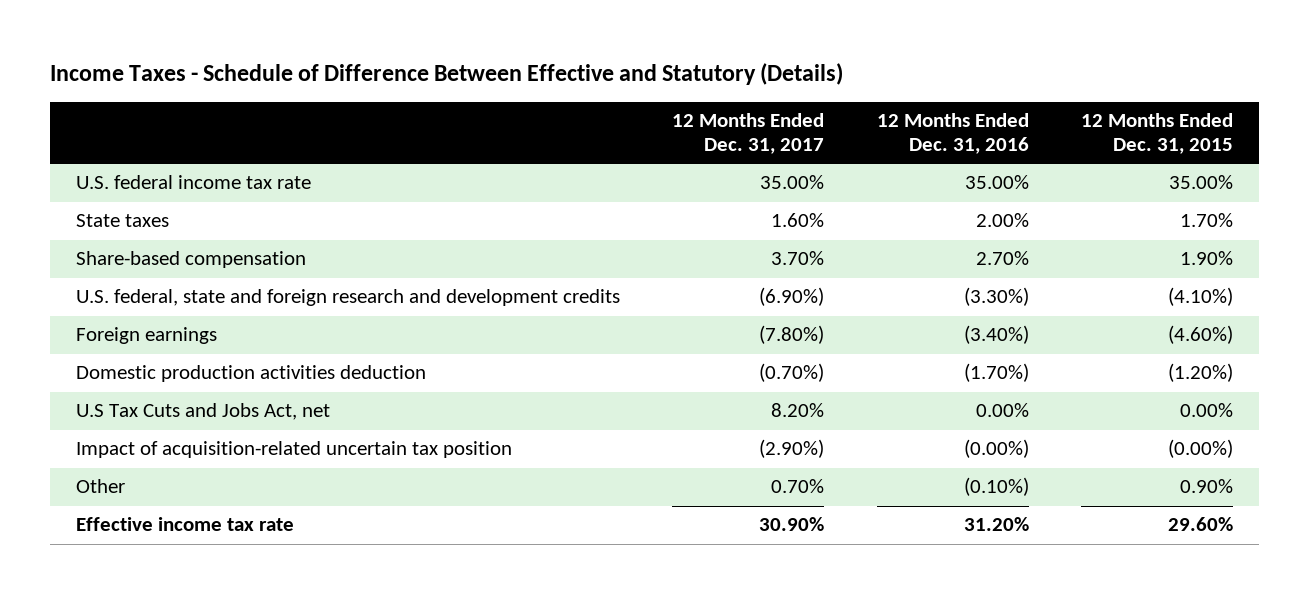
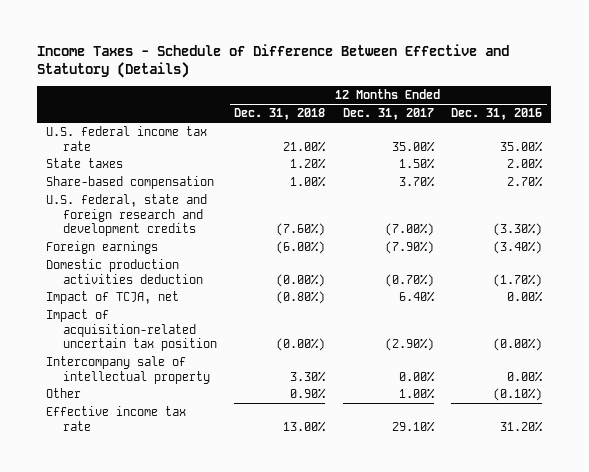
- | 12 Months Ended Dec. 31, 2017 | 12 Months Ended Dec. 31, 2016 | 12 Months Ended Dec. 31, 2015
+ | 12 Months Ended Dec. 31, 2018 | 12 Months Ended Dec. 31, 2017 | 12 Months Ended Dec. 31, 2016
- State taxes | 1.60% | 2.00% | 1.70%
+ State taxes | 1.20% | 1.50% | 2.00%
- U.S. federal, state and foreign research and development credits | (6.90%) | (3.30%) | (4.10%)
- Foreign earnings | (7.80%) | (3.40%) | (4.60%)
+ U.S. federal, state and foreign research and development credits | (7.60%) | (7.00%) | (3.30%)
+ Foreign earnings | (6.00%) | (7.90%) | (3.40%)
- U.S Tax Cuts and Jobs Act, net | 8.20% | 0.00% | 0.00%
+ Impact of TCJA, net | (0.80%) | 6.40% | 0.00%
- Other | 0.70% | (0.10%) | 0.90%
- Effective income tax rate | 30.90% | 31.20% | 29.60%
+ Intercompany sale of intellectual property | 3.30% | 0.00% | 0.00%
+ Other | 0.90% | 1.00% | (0.10%)
+ Effective income tax rate | 13.00% | 29.10% | 31.20%

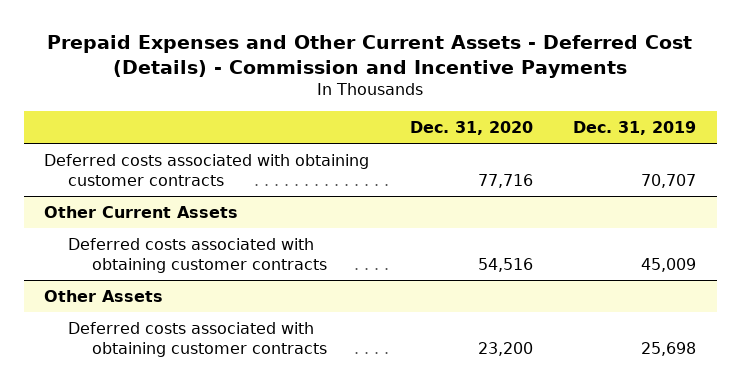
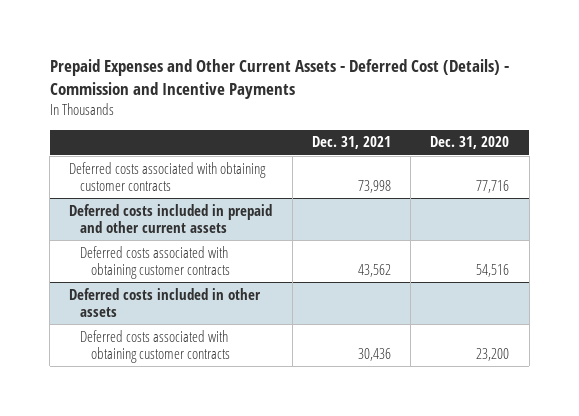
- | Dec. 31, 2020 | Dec. 31, 2019
+ | Dec. 31, 2021 | Dec. 31, 2020
- Other Current Assets
+ Deferred costs included in prepaid and other current assets
- Other Assets
+ Deferred costs included in other assets

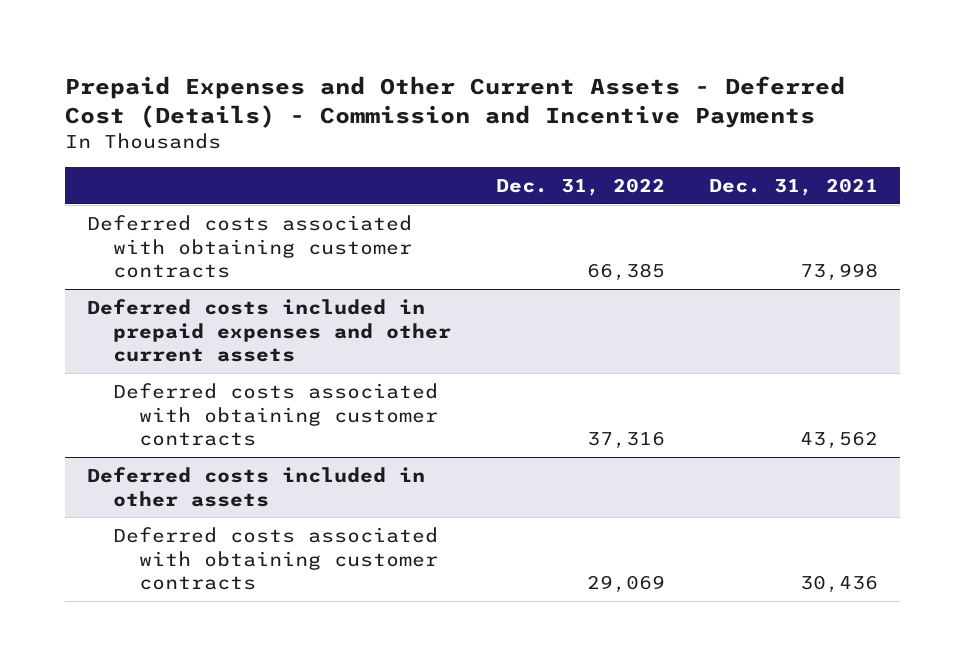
- | Dec. 31, 2021 | Dec. 31, 2020
+ | Dec. 31, 2022 | Dec. 31, 2021
- Deferred costs included in prepaid and other current assets
+ Deferred costs included in prepaid expenses and other current assets

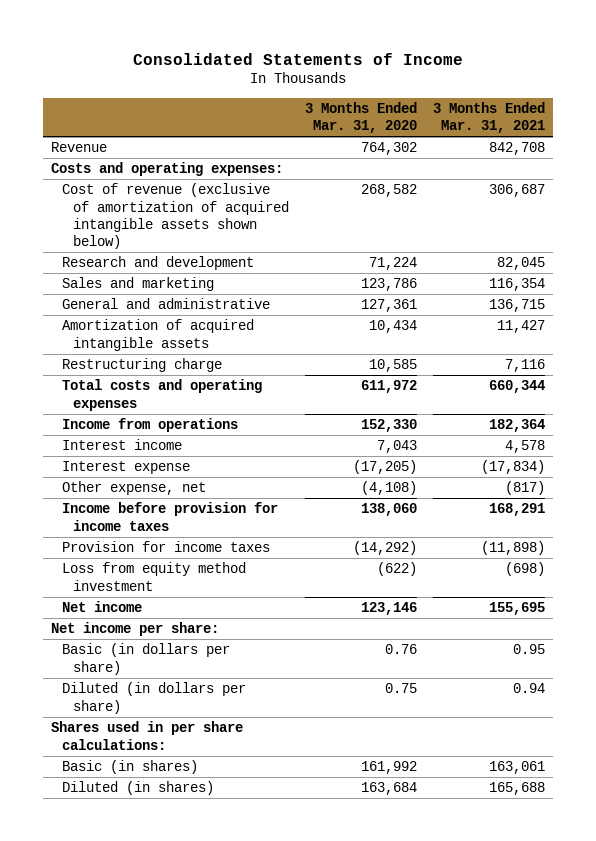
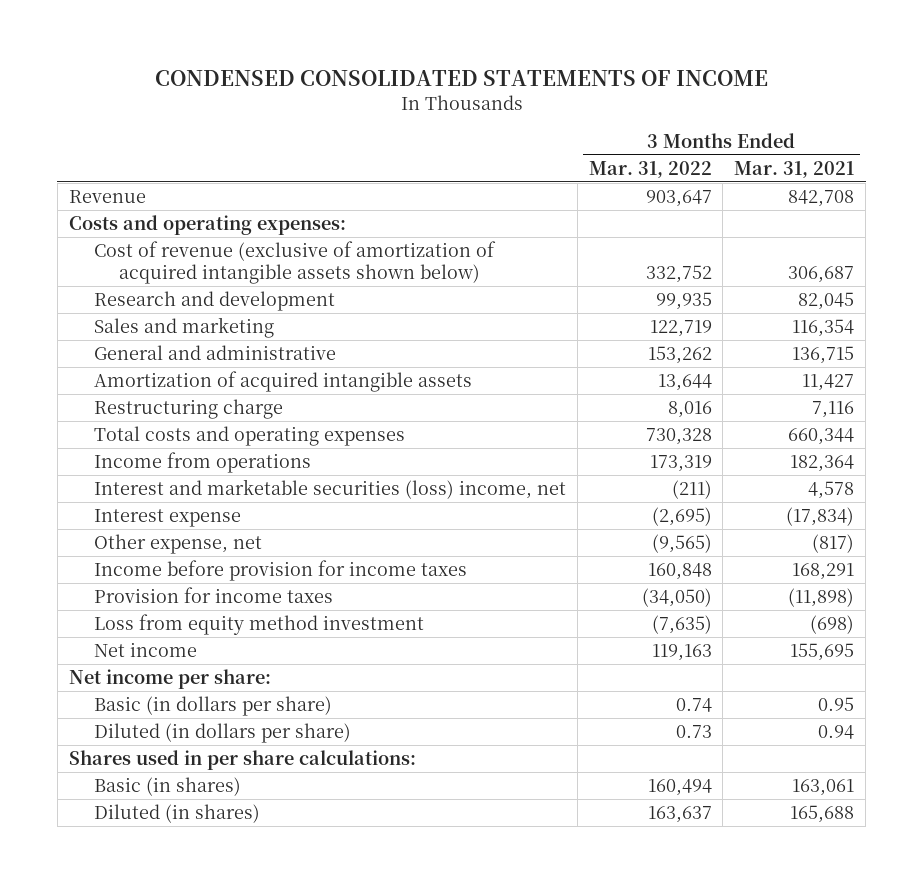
- Consolidated Statements of Income
+ CONDENSED CONSOLIDATED STATEMENTS OF INCOME
- | 3 Months Ended Mar. 31, 2020 | 3 Months Ended Mar. 31, 2021
+ | 3 Months Ended Mar. 31, 2022 | 3 Months Ended Mar. 31, 2021
- Interest income | 7,043 | 4,578
+ Interest and marketable securities (loss) income, net | (211) | 4,578

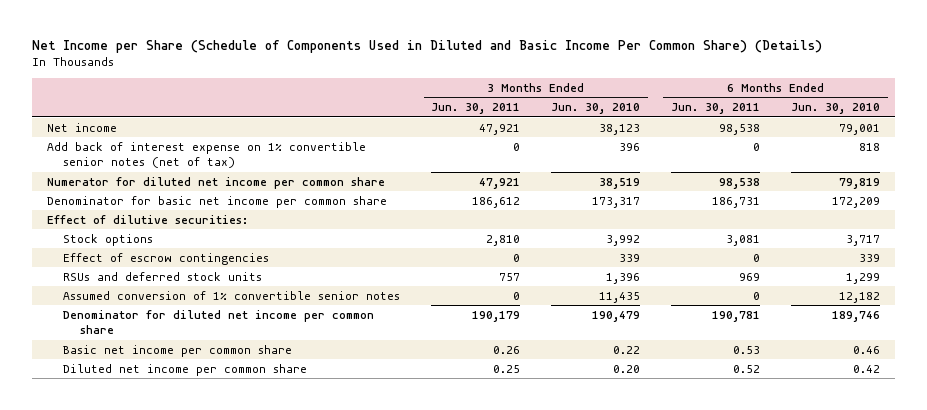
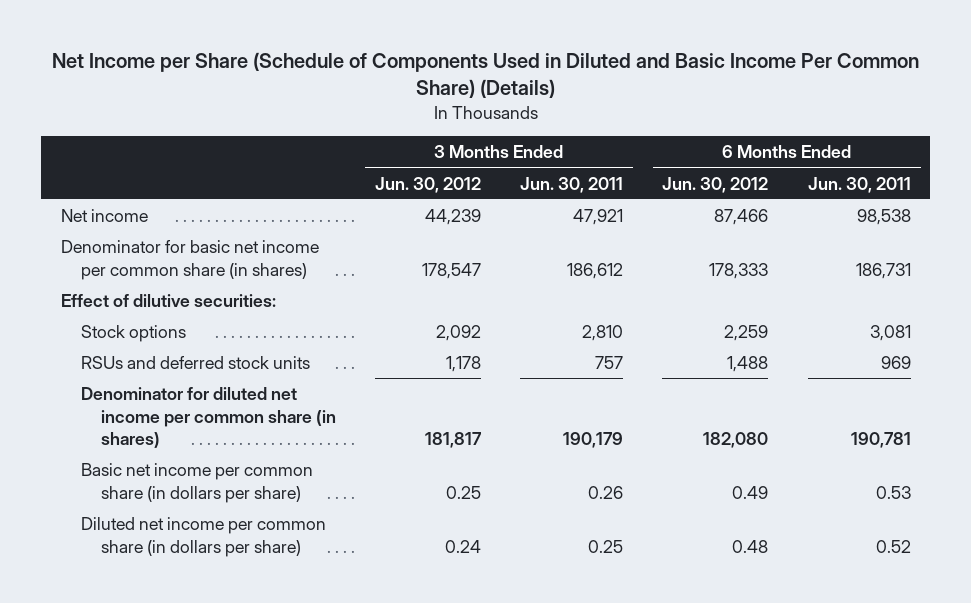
- | 3 Months Ended Jun. 30, 2011 | 3 Months Ended Jun. 30, 2010 | 6 Months Ended Jun. 30, 2011 | 6 Months Ended Jun. 30, 2010
+ | 3 Months Ended Jun. 30, 2012 | 3 Months Ended Jun. 30, 2011 | 6 Months Ended Jun. 30, 2012 | 6 Months Ended Jun. 30, 2011
- Add back of interest expense on 1% convertible senior notes (net of tax) | 0 | 396 | 0 | 818
- Numerator for diluted net income per common share | 47,921 | 38,519 | 98,538 | 79,819
- Denominator for basic net income per common share | 186,612 | 173,317 | 186,731 | 172,209
+ Denominator for basic net income per common share (in shares) | 178,547 | 186,612 | 178,333 | 186,731
- Effect of escrow contingencies | 0 | 339 | 0 | 339
- Assumed conversion of 1% convertible senior notes | 0 | 11,435 | 0 | 12,182
- Denominator for diluted net income per common share | 190,179 | 190,479 | 190,781 | 189,746
- Basic net income per common share | 0.26 | 0.22 | 0.53 | 0.46
- Diluted net income per common share | 0.25 | 0.20 | 0.52 | 0.42
+ Denominator for diluted net income per common share (in shares) | 181,817 | 190,179 | 182,080 | 190,781
+ Basic net income per common share (in dollars per share) | 0.25 | 0.26 | 0.49 | 0.53
+ Diluted net income per common share (in dollars per share) | 0.24 | 0.25 | 0.48 | 0.52

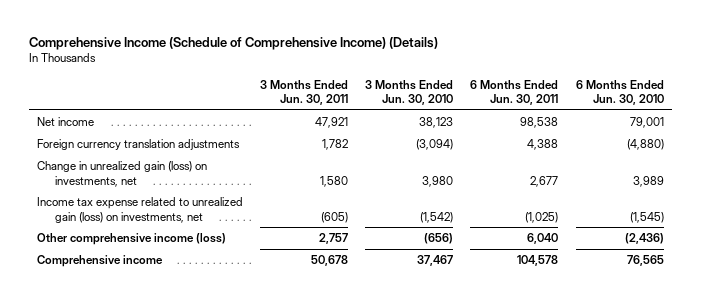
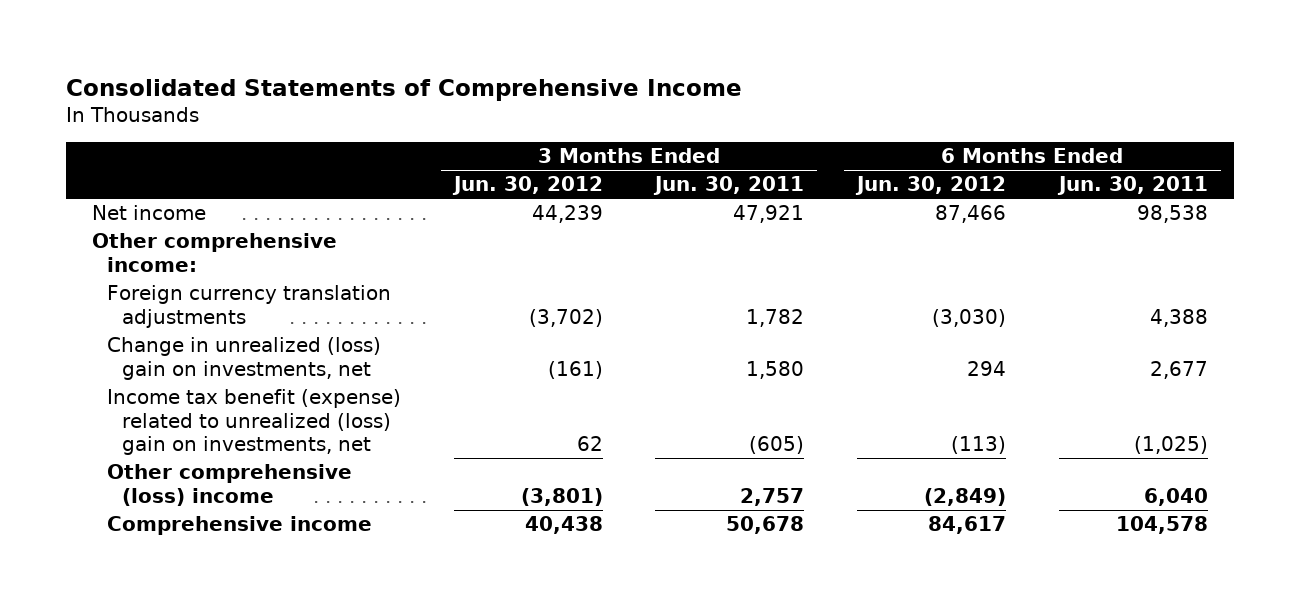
- Comprehensive Income (Schedule of Comprehensive Income) (Details)
+ Consolidated Statements of Comprehensive Income
- | 3 Months Ended Jun. 30, 2011 | 3 Months Ended Jun. 30, 2010 | 6 Months Ended Jun. 30, 2011 | 6 Months Ended Jun. 30, 2010
+ | 3 Months Ended Jun. 30, 2012 | 3 Months Ended Jun. 30, 2011 | 6 Months Ended Jun. 30, 2012 | 6 Months Ended Jun. 30, 2011
+ Other comprehensive income:
- Change in unrealized gain (loss) on investments, net | 1,580 | 3,980 | 2,677 | 3,989
- Income tax expense related to unrealized gain (loss) on investments, net | (605) | (1,542) | (1,025) | (1,545)
- Other comprehensive income (loss) | 2,757 | (656) | 6,040 | (2,436)
+ Change in unrealized (loss) gain on investments, net | (161) | 1,580 | 294 | 2,677
+ Income tax benefit (expense) related to unrealized (loss) gain on investments, net | 62 | (605) | (113) | (1,025)
+ Other comprehensive (loss) income | (3,801) | 2,757 | (2,849) | 6,040

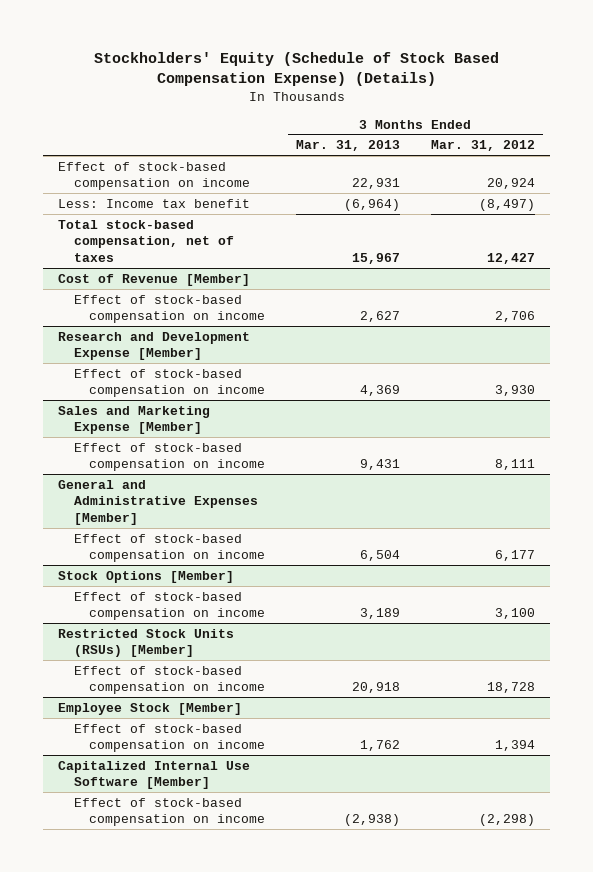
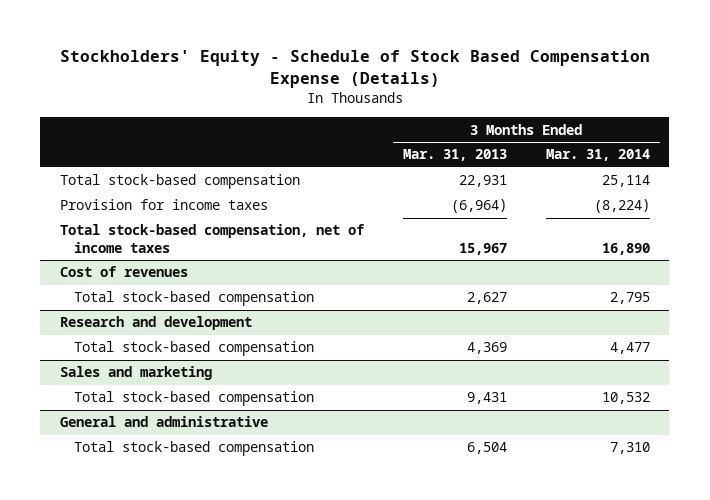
- Stockholders' Equity (Schedule of Stock Based Compensation Expense) (Details)
+ Stockholders' Equity - Schedule of Stock Based Compensation Expense (Details)
- | 3 Months Ended Mar. 31, 2013 | 3 Months Ended Mar. 31, 2012
+ | 3 Months Ended Mar. 31, 2013 | 3 Months Ended Mar. 31, 2014
- Effect of stock-based compensation on income | 22,931 | 20,924
- Less: Income tax benefit | (6,964) | (8,497)
- Total stock-based compensation, net of taxes | 15,967 | 12,427
- Cost of Revenue [Member]
- Effect of stock-based compensation on income | 2,627 | 2,706
- Research and Development Expense [Member]
- Effect of stock-based compensation on income | 4,369 | 3,930
- Sales and Marketing Expense [Member]
- Effect of stock-based compensation on income | 9,431 | 8,111
- General and Administrative Expenses [Member]
- Effect of stock-based compensation on income | 6,504 | 6,177
- Stock Options [Member]
- Effect of stock-based compensation on income | 3,189 | 3,100
- Restricted Stock Units (RSUs) [Member]
- Effect of stock-based compensation on income | 20,918 | 18,728
- Employee Stock [Member]
- Effect of stock-based compensation on income | 1,762 | 1,394
- Capitalized Internal Use Software [Member]
- Effect of stock-based compensation on income | (2,938) | (2,298)
+ Total stock-based compensation | 22,931 | 25,114
+ Provision for income taxes | (6,964) | (8,224)
+ Total stock-based compensation, net of income taxes | 15,967 | 16,890
+ Cost of revenues
+ Total stock-based compensation | 2,627 | 2,795
+ Research and development
+ Total stock-based compensation | 4,369 | 4,477
+ Sales and marketing
+ Total stock-based compensation | 9,431 | 10,532
+ General and administrative
+ Total stock-based compensation | 6,504 | 7,310

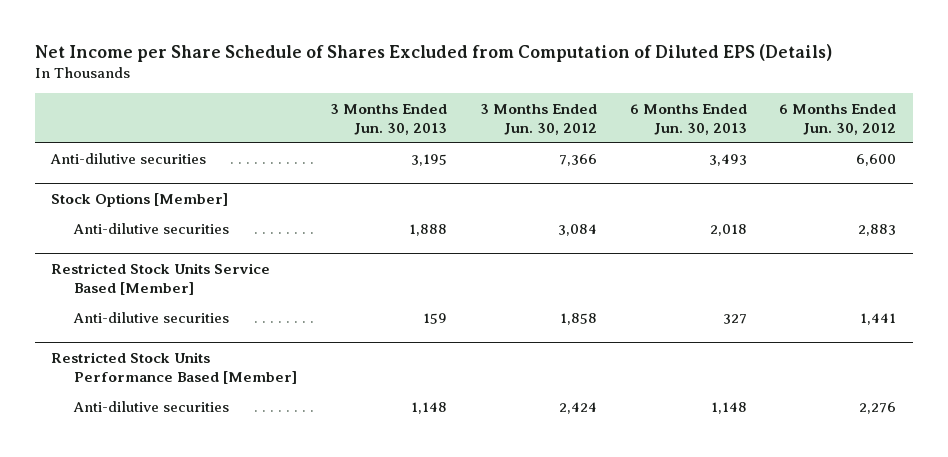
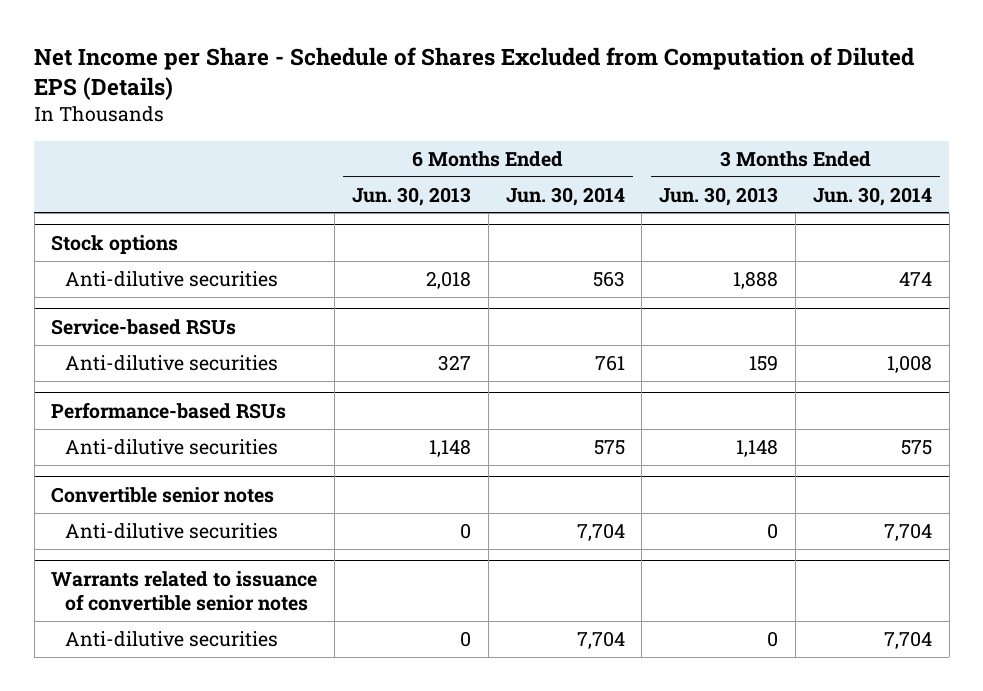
- Net Income per Share Schedule of Shares Excluded from Computation of Diluted EPS (Details)
+ Net Income per Share - Schedule of Shares Excluded from Computation of Diluted EPS (Details)
- | 3 Months Ended Jun. 30, 2013 | 3 Months Ended Jun. 30, 2012 | 6 Months Ended Jun. 30, 2013 | 6 Months Ended Jun. 30, 2012
+ | 6 Months Ended Jun. 30, 2013 | 6 Months Ended Jun. 30, 2014 | 3 Months Ended Jun. 30, 2013 | 3 Months Ended Jun. 30, 2014
- Anti-dilutive securities | 3,195 | 7,366 | 3,493 | 6,600
- Stock Options [Member]
+ Stock options
- Restricted Stock Units Service Based [Member]
+ Service-based RSUs
- Restricted Stock Units Performance Based [Member]
+ Performance-based RSUs
+ Convertible senior notes
+ Anti-dilutive securities | 0 | 7,704 | 0 | 7,704
+ Warrants related to issuance of convertible senior notes
+ Anti-dilutive securities | 0 | 7,704 | 0 | 7,704

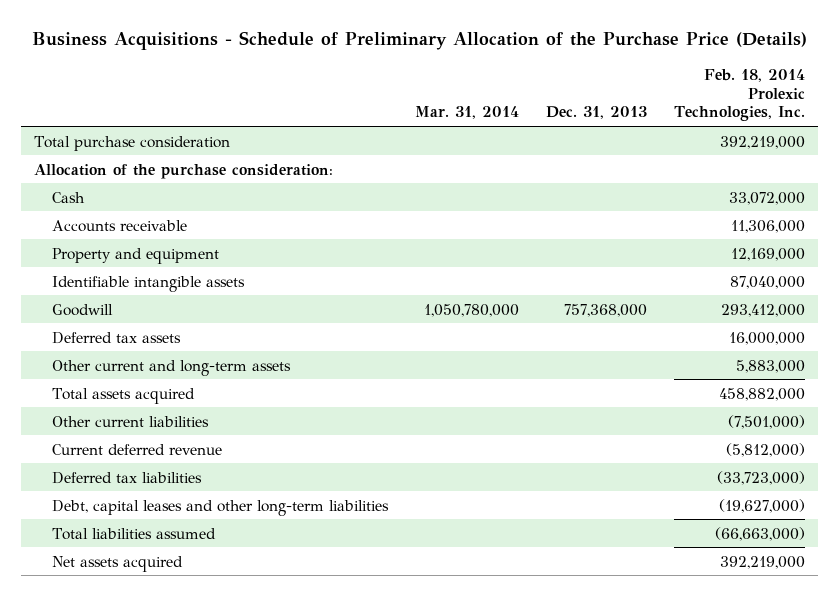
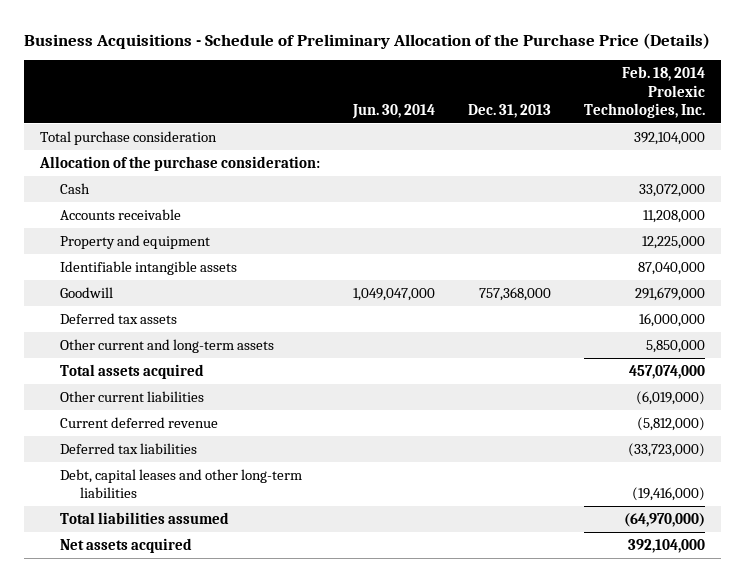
- | Mar. 31, 2014 | Dec. 31, 2013 | Feb. 18, 2014 Prolexic Technologies, Inc.
+ | Jun. 30, 2014 | Dec. 31, 2013 | Feb. 18, 2014 Prolexic Technologies, Inc.
- Total purchase consideration | | | 392,219,000
+ Total purchase consideration | | | 392,104,000
- Accounts receivable | | | 11,306,000
- Property and equipment | | | 12,169,000
+ Accounts receivable | | | 11,208,000
+ Property and equipment | | | 12,225,000
- Goodwill | 1,050,780,000 | 757,368,000 | 293,412,000
+ Goodwill | 1,049,047,000 | 757,368,000 | 291,679,000
- Other current and long-term assets | | | 5,883,000
- Total assets acquired | | | 458,882,000
- Other current liabilities | | | (7,501,000)
+ Other current and long-term assets | | | 5,850,000
+ Total assets acquired | | | 457,074,000
+ Other current liabilities | | | (6,019,000)
- Debt, capital leases and other long-term liabilities | | | (19,627,000)
- Total liabilities assumed | | | (66,663,000)
- Net assets acquired | | | 392,219,000
+ Debt, capital leases and other long-term liabilities | | | (19,416,000)
+ Total liabilities assumed | | | (64,970,000)
+ Net assets acquired | | | 392,104,000

